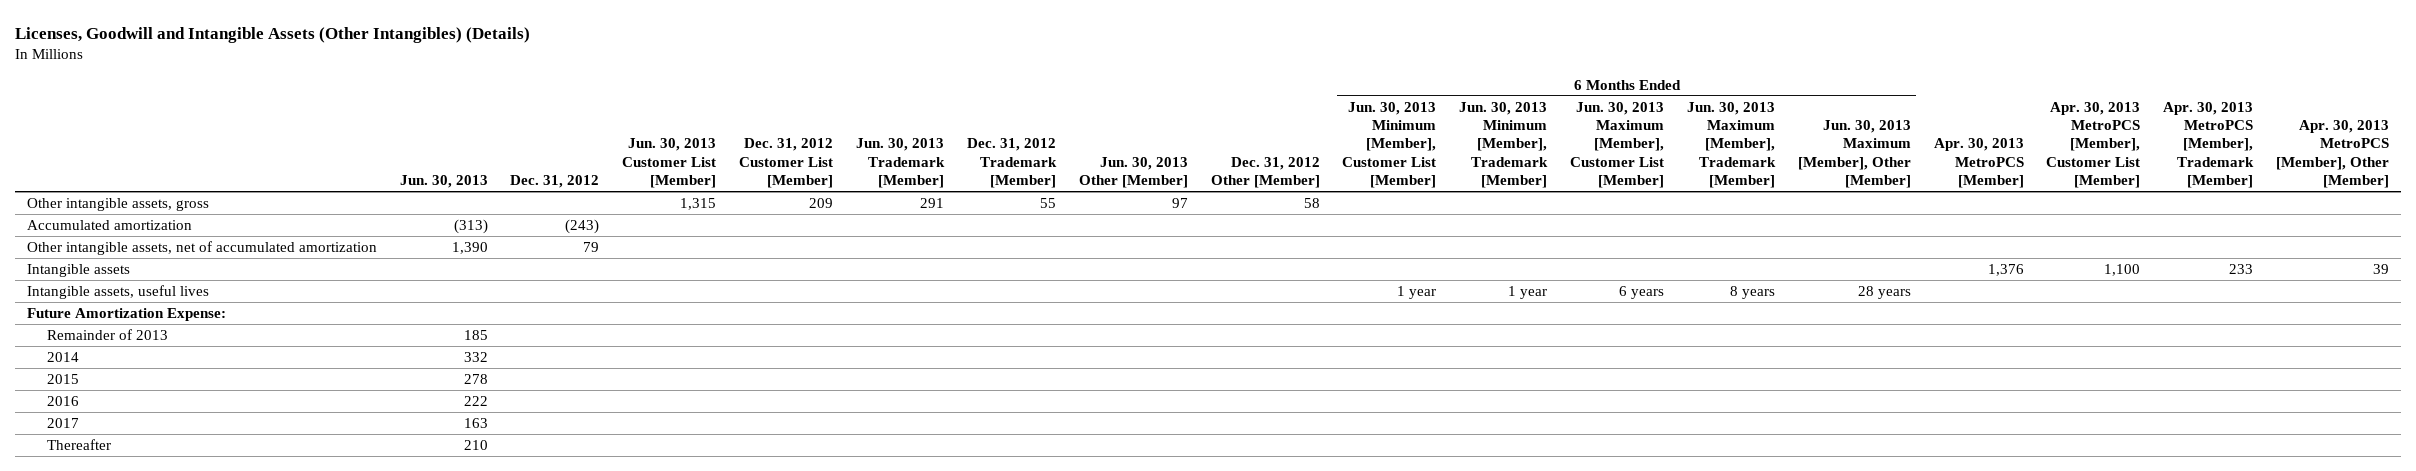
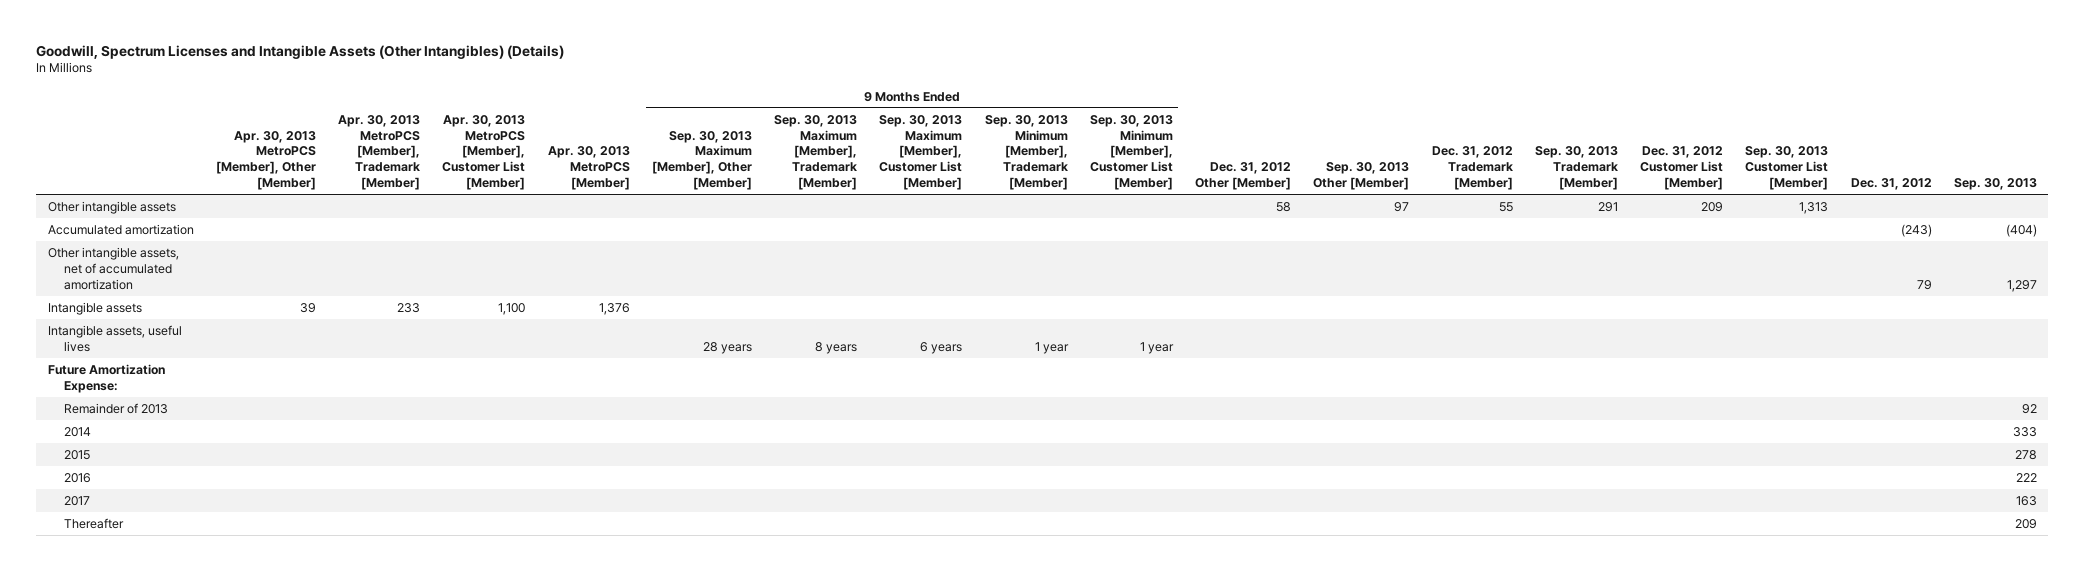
- Licenses, Goodwill and Intangible Assets (Other Intangibles) (Details)
+ Goodwill, Spectrum Licenses and Intangible Assets (Other Intangibles) (Details)
- | Jun. 30, 2013 | Dec. 31, 2012 | Jun. 30, 2013 Customer List [Member] | Dec. 31, 2012 Customer List [Member] | Jun. 30, 2013 Trademark [Member] | Dec. 31, 2012 Trademark [Member] | Jun. 30, 2013 Other [Member] | Dec. 31, 2012 Other [Member] | 6 Months Ended Jun. 30, 2013 Minimum [Member], Customer List [Member] | 6 Months Ended Jun. 30, 2013 Minimum [Member], Trademark [Member] | 6 Months Ended Jun. 30, 2013 Maximum [Member], Customer List [Member] | 6 Months Ended Jun. 30, 2013 Maximum [Member], Trademark [Member] | 6 Months Ended Jun. 30, 2013 Maximum [Member], Other [Member] | Apr. 30, 2013 MetroPCS [Member] | Apr. 30, 2013 MetroPCS [Member], Customer List [Member] | Apr. 30, 2013 MetroPCS [Member], Trademark [Member] | Apr. 30, 2013 MetroPCS [Member], Other [Member]
+ | Apr. 30, 2013 MetroPCS [Member], Other [Member] | Apr. 30, 2013 MetroPCS [Member], Trademark [Member] | Apr. 30, 2013 MetroPCS [Member], Customer List [Member] | Apr. 30, 2013 MetroPCS [Member] | 9 Months Ended Sep. 30, 2013 Maximum [Member], Other [Member] | 9 Months Ended Sep. 30, 2013 Maximum [Member], Trademark [Member] | 9 Months Ended Sep. 30, 2013 Maximum [Member], Customer List [Member] | 9 Months Ended Sep. 30, 2013 Minimum [Member], Trademark [Member] | 9 Months Ended Sep. 30, 2013 Minimum [Member], Customer List [Member] | Dec. 31, 2012 Other [Member] | Sep. 30, 2013 Other [Member] | Dec. 31, 2012 Trademark [Member] | Sep. 30, 2013 Trademark [Member] | Dec. 31, 2012 Customer List [Member] | Sep. 30, 2013 Customer List [Member] | Dec. 31, 2012 | Sep. 30, 2013
- Other intangible assets, gross | | | 1,315 | 209 | 291 | 55 | 97 | 58 | | | | | | | | |
+ Other intangible assets | | | | | | | | | | 58 | 97 | 55 | 291 | 209 | 1,313 | |

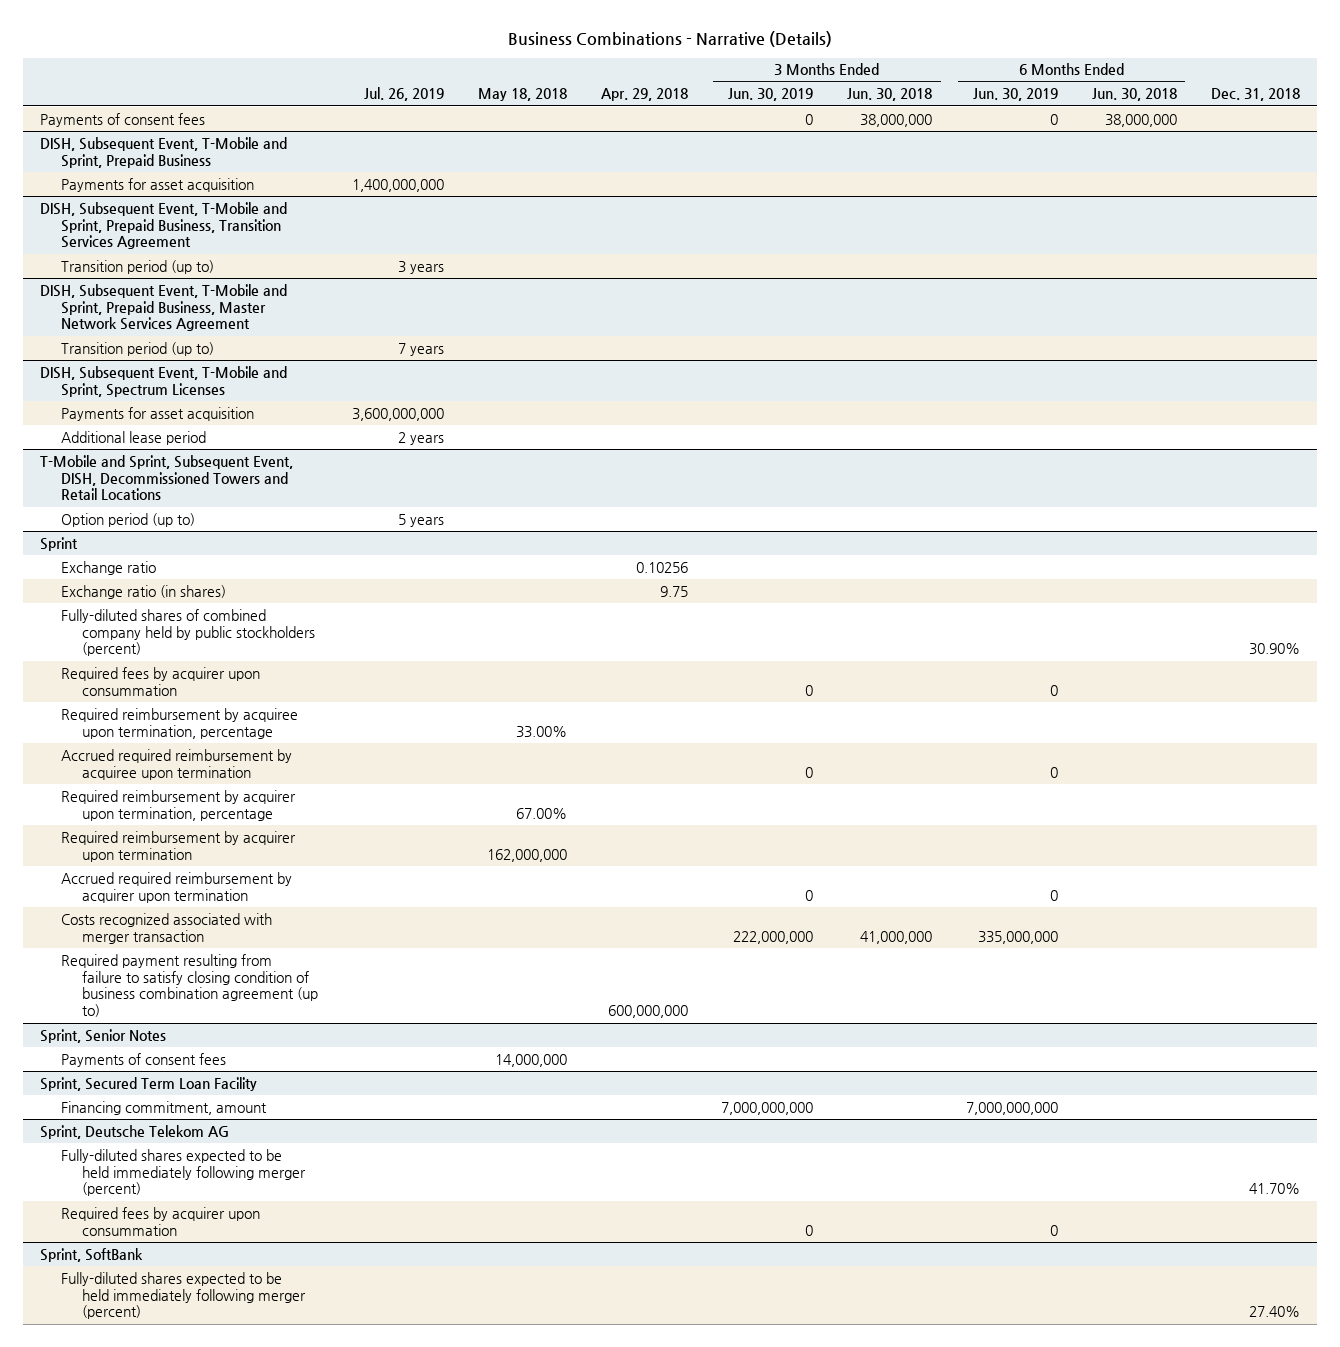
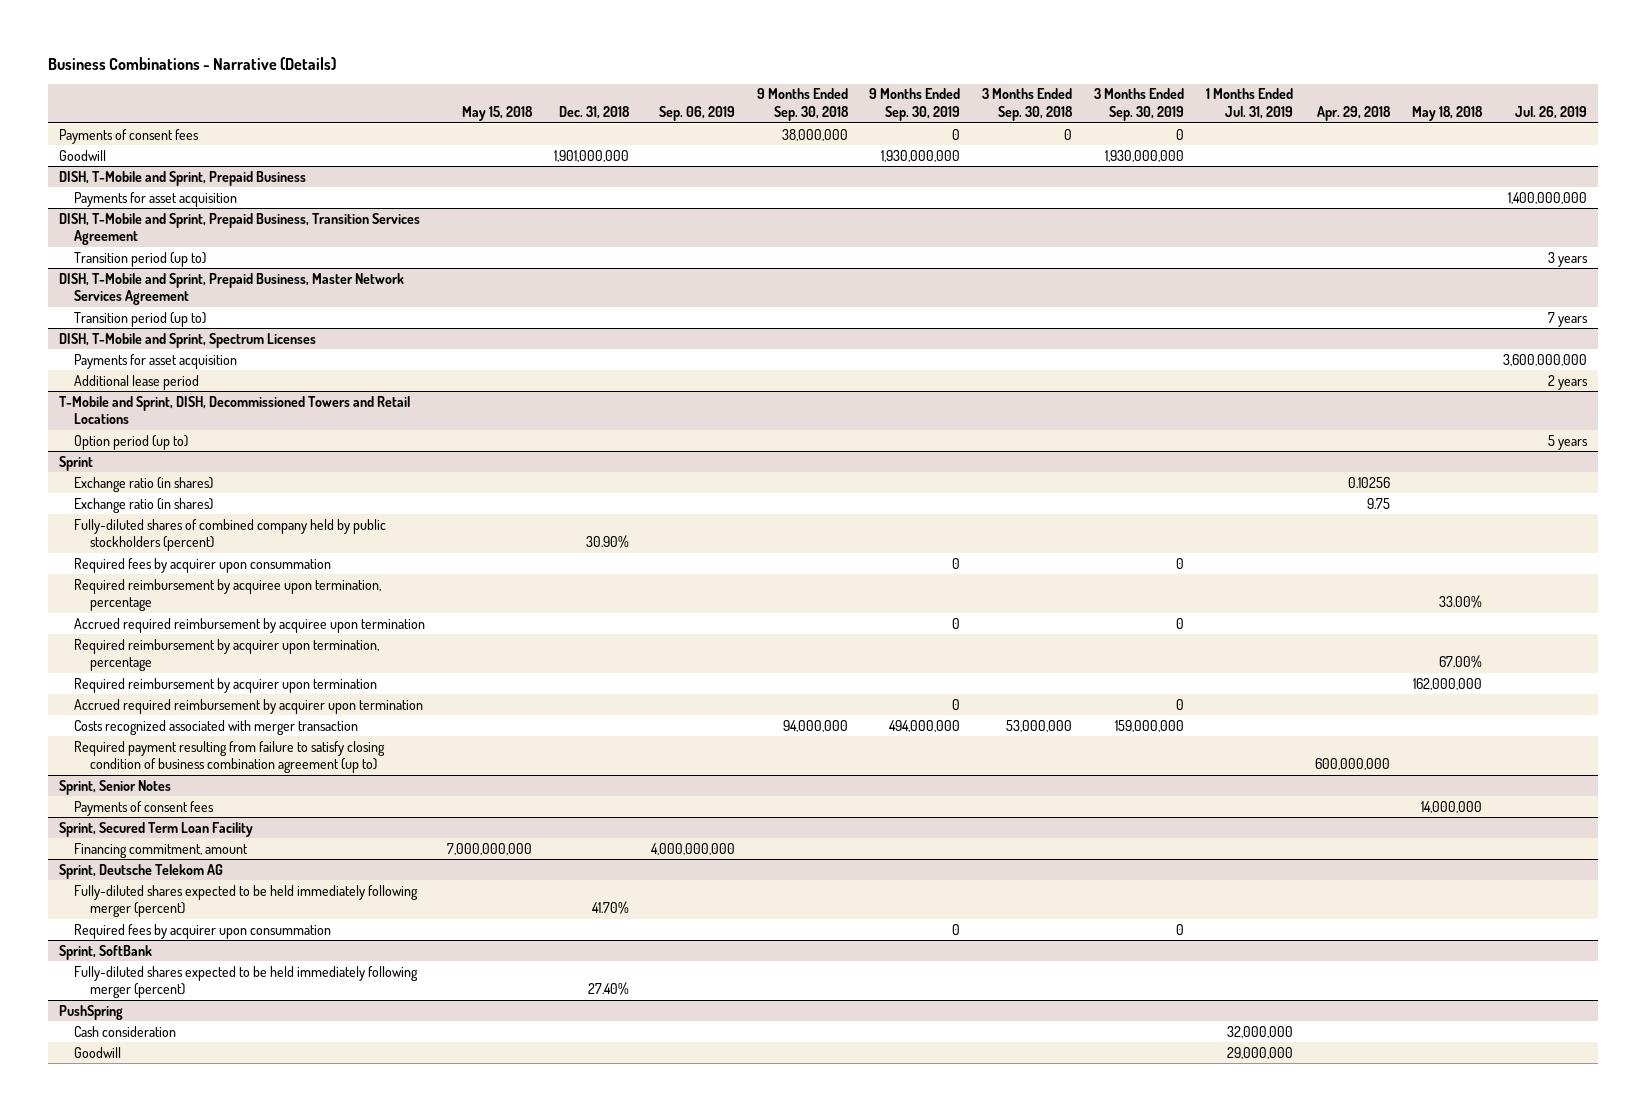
- | Jul. 26, 2019 | May 18, 2018 | Apr. 29, 2018 | 3 Months Ended Jun. 30, 2019 | 3 Months Ended Jun. 30, 2018 | 6 Months Ended Jun. 30, 2019 | 6 Months Ended Jun. 30, 2018 | Dec. 31, 2018
+ | May 15, 2018 | Dec. 31, 2018 | Sep. 06, 2019 | 9 Months Ended Sep. 30, 2018 | 9 Months Ended Sep. 30, 2019 | 3 Months Ended Sep. 30, 2018 | 3 Months Ended Sep. 30, 2019 | 1 Months Ended Jul. 31, 2019 | Apr. 29, 2018 | May 18, 2018 | Jul. 26, 2019
- DISH, Subsequent Event, T-Mobile and Sprint, Prepaid Business
+ Goodwill | | 1,901,000,000 | | | 1,930,000,000 | | 1,930,000,000 | | | |
+ DISH, T-Mobile and Sprint, Prepaid Business
- DISH, Subsequent Event, T-Mobile and Sprint, Prepaid Business, Transition Services Agreement
+ DISH, T-Mobile and Sprint, Prepaid Business, Transition Services Agreement
- DISH, Subsequent Event, T-Mobile and Sprint, Prepaid Business, Master Network Services Agreement
+ DISH, T-Mobile and Sprint, Prepaid Business, Master Network Services Agreement
- DISH, Subsequent Event, T-Mobile and Sprint, Spectrum Licenses
+ DISH, T-Mobile and Sprint, Spectrum Licenses
- T-Mobile and Sprint, Subsequent Event, DISH, Decommissioned Towers and Retail Locations
+ T-Mobile and Sprint, DISH, Decommissioned Towers and Retail Locations
@ Sprint
- Exchange ratio | | | 0.10256 | | | | |
+ Exchange ratio (in shares) | | | | | | | | | 0.10256 | |
+ PushSpring
+ Cash consideration | | | | | | | | 32,000,000 | | |
+ Goodwill | | | | | | | | 29,000,000 | | |

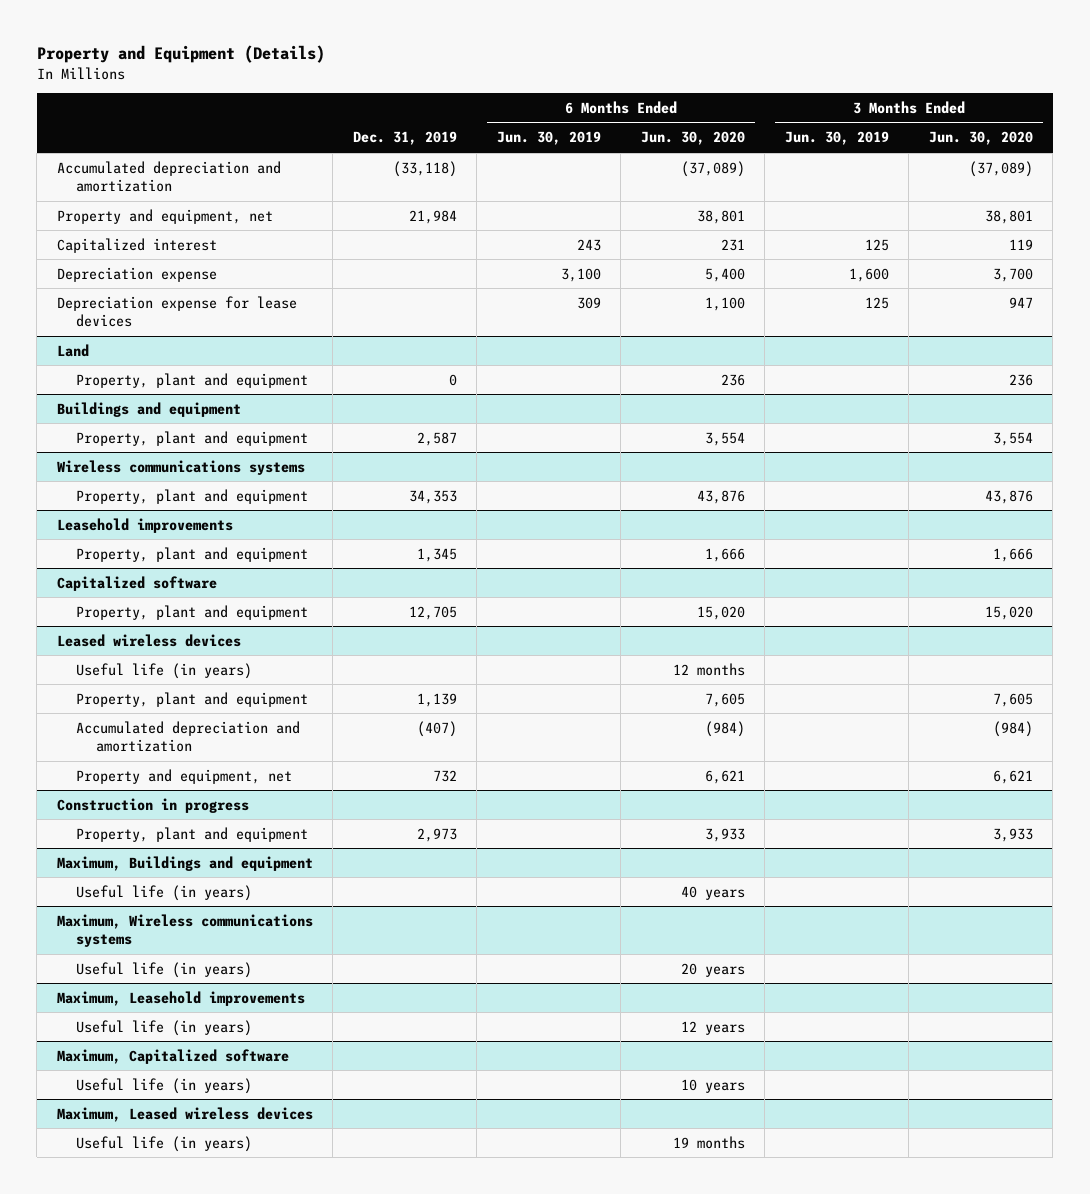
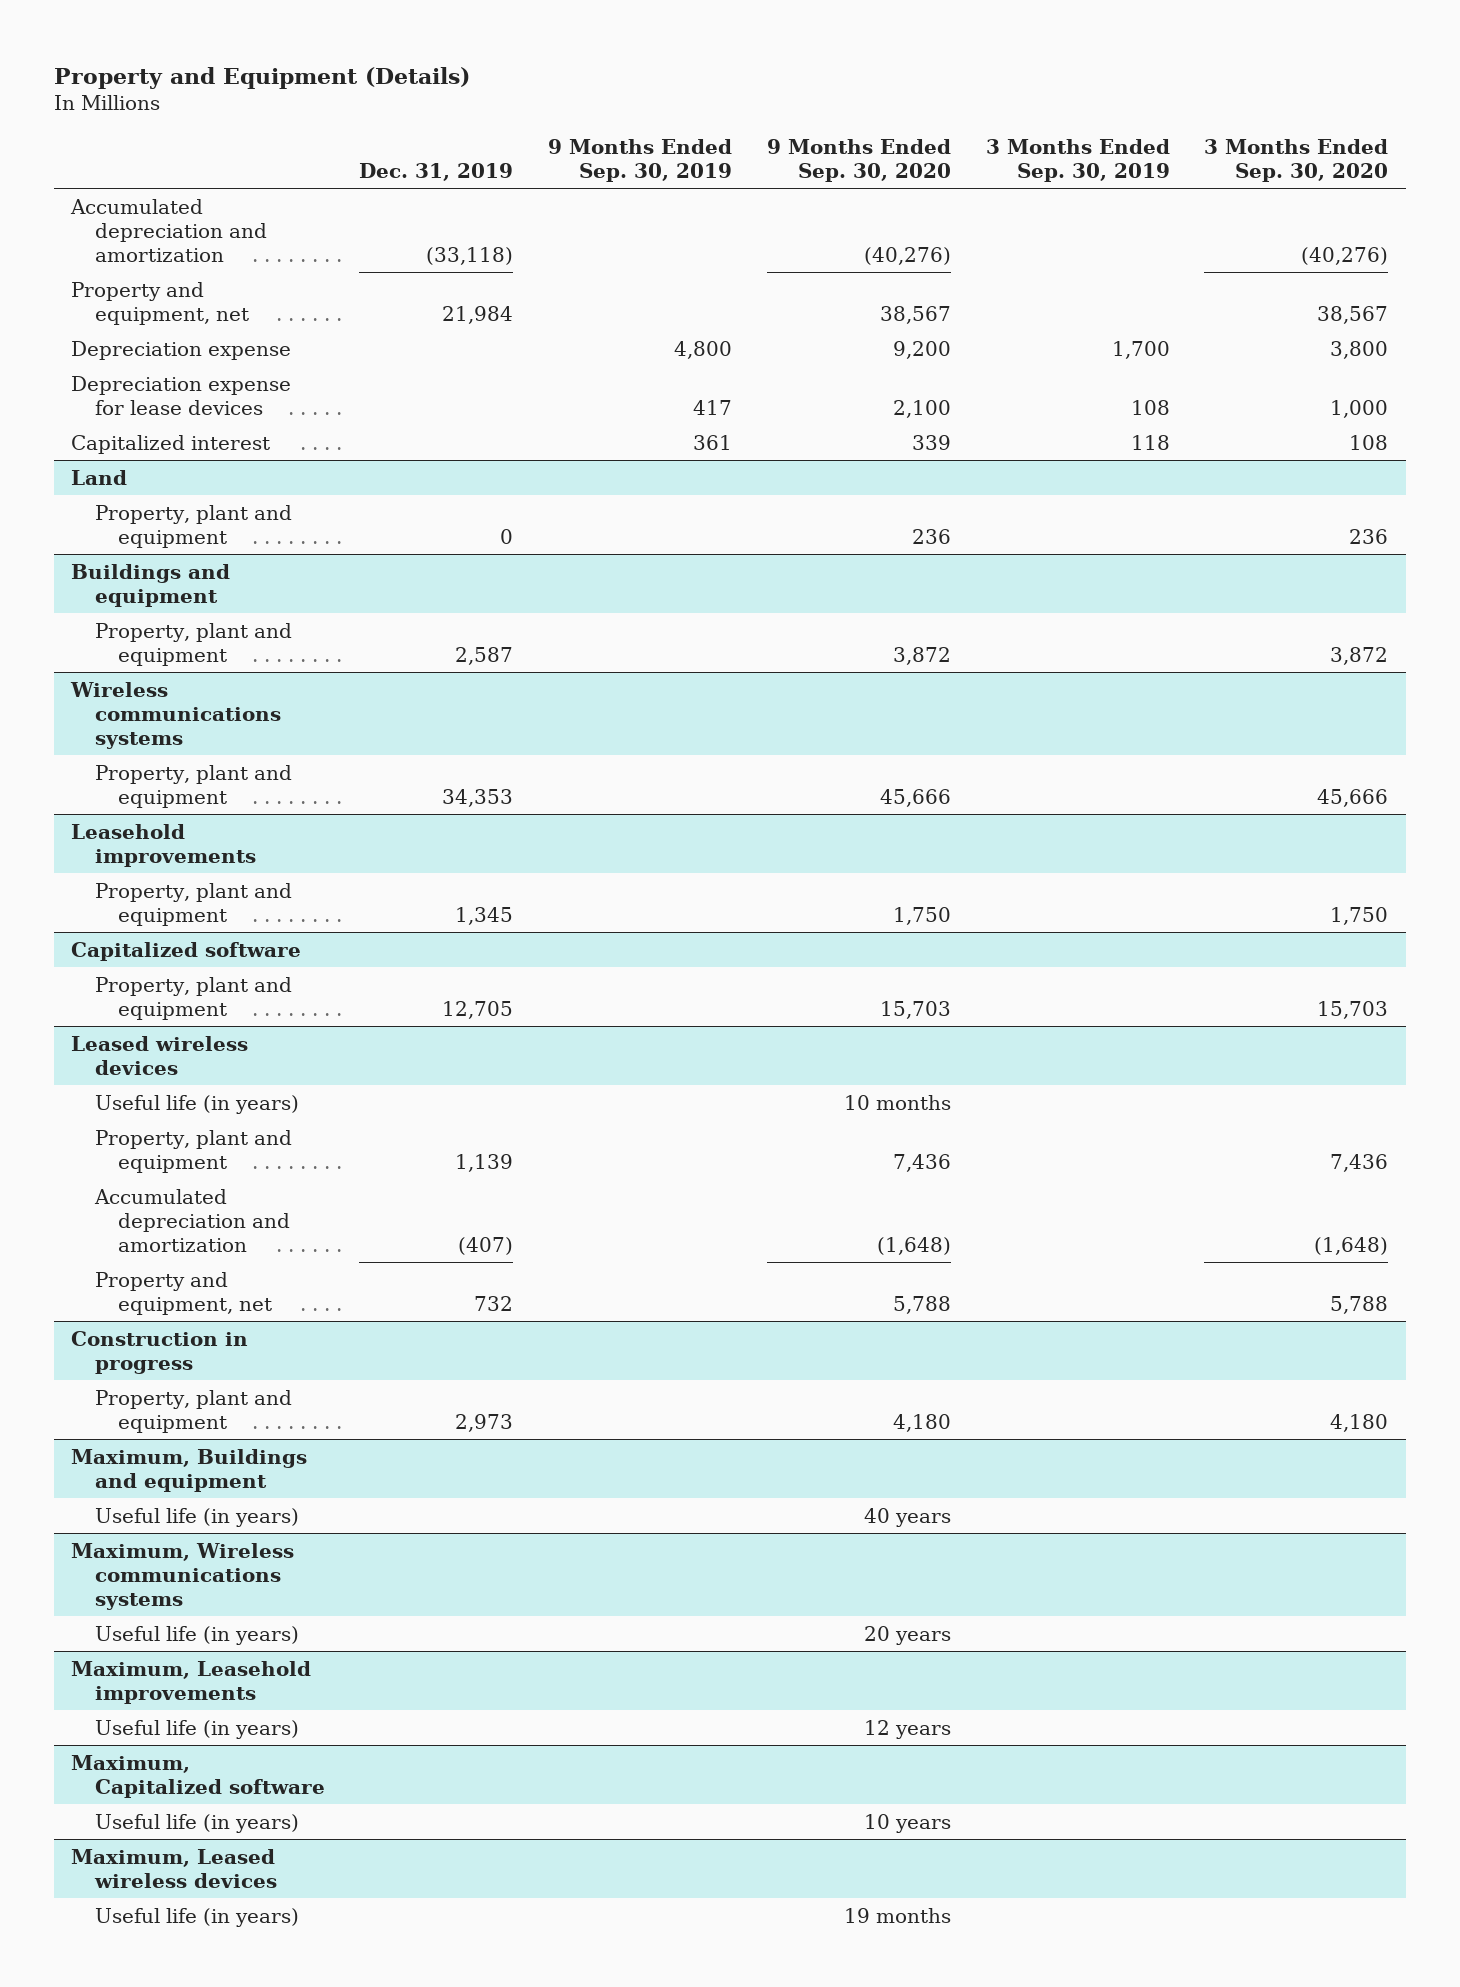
- | Dec. 31, 2019 | 6 Months Ended Jun. 30, 2019 | 6 Months Ended Jun. 30, 2020 | 3 Months Ended Jun. 30, 2019 | 3 Months Ended Jun. 30, 2020
+ | Dec. 31, 2019 | 9 Months Ended Sep. 30, 2019 | 9 Months Ended Sep. 30, 2020 | 3 Months Ended Sep. 30, 2019 | 3 Months Ended Sep. 30, 2020
moved down: Capitalized interest | | 361 | 339 | 118 | 108

